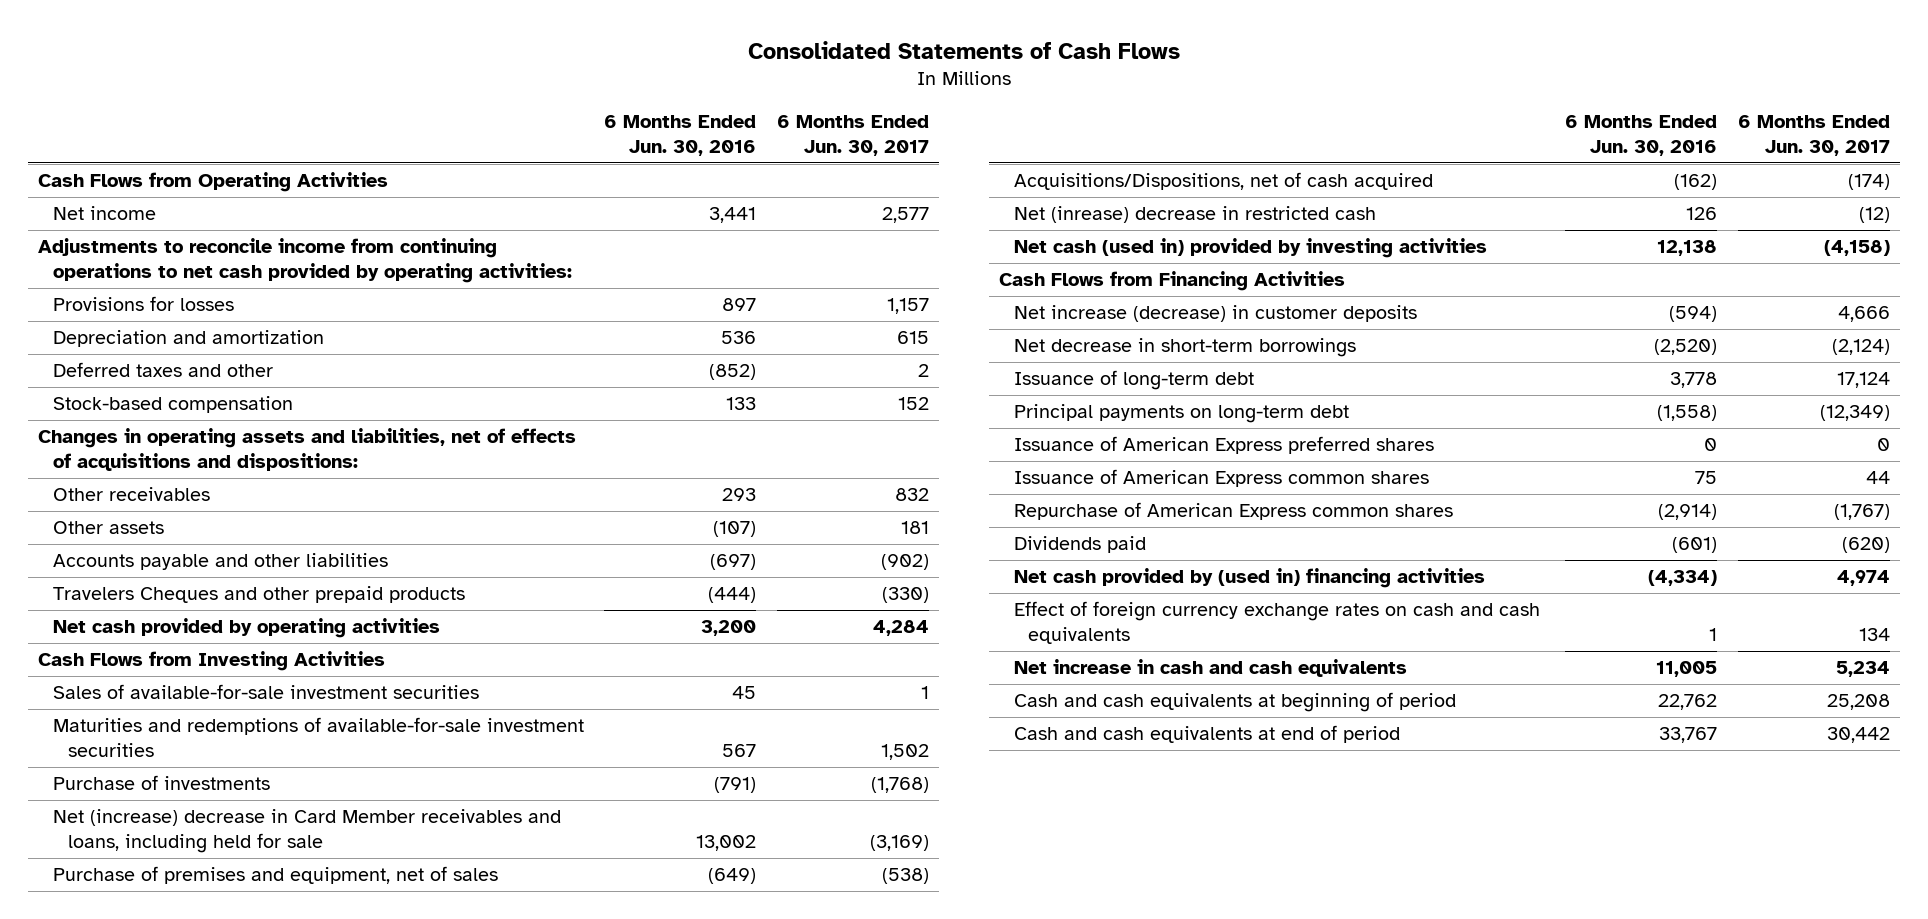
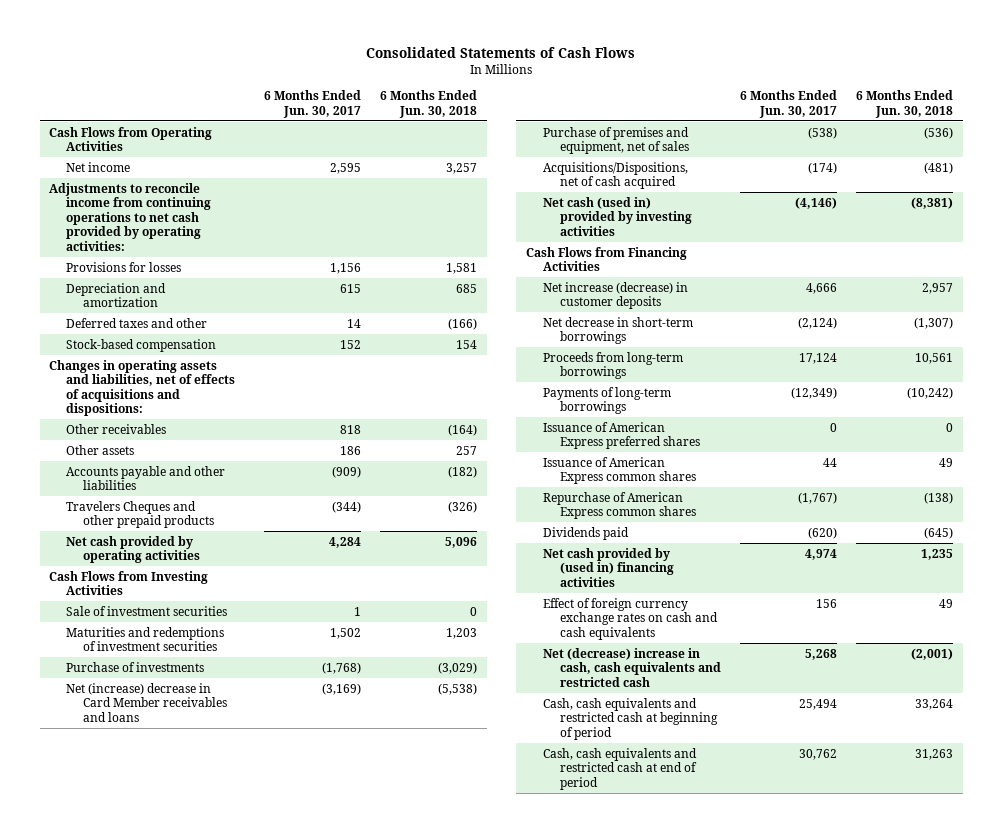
- | 6 Months Ended Jun. 30, 2016 | 6 Months Ended Jun. 30, 2017
+ | 6 Months Ended Jun. 30, 2017 | 6 Months Ended Jun. 30, 2018
- Net income | 3,441 | 2,577
+ Net income | 2,595 | 3,257
- Provisions for losses | 897 | 1,157
+ Provisions for losses | 1,156 | 1,581
- Deferred taxes and other | (852) | 2
+ Deferred taxes and other | 14 | (166)
- Other receivables | 293 | 832
- Other assets | (107) | 181
- Accounts payable and other liabilities | (697) | (902)
- Travelers Cheques and other prepaid products | (444) | (330)
+ Other receivables | 818 | (164)
+ Other assets | 186 | 257
+ Accounts payable and other liabilities | (909) | (182)
+ Travelers Cheques and other prepaid products | (344) | (326)
- Sales of available-for-sale investment securities | 45 | 1
- Maturities and redemptions of available-for-sale investment securities | 567 | 1,502
+ Sale of investment securities | 1 | 0
+ Maturities and redemptions of investment securities | 1,502 | 1,203
- Net (increase) decrease in Card Member receivables and loans, including held for sale | 13,002 | (3,169)
+ Net (increase) decrease in Card Member receivables and loans | (3,169) | (5,538)
- Net (inrease) decrease in restricted cash | 126 | (12)
- Net cash (used in) provided by investing activities | 12,138 | (4,158)
+ Net cash (used in) provided by investing activities | (4,146) | (8,381)
- Issuance of long-term debt | 3,778 | 17,124
- Principal payments on long-term debt | (1,558) | (12,349)
+ Proceeds from long-term borrowings | 17,124 | 10,561
+ Payments of long-term borrowings | (12,349) | (10,242)
- Effect of foreign currency exchange rates on cash and cash equivalents | 1 | 134
- Net increase in cash and cash equivalents | 11,005 | 5,234
- Cash and cash equivalents at beginning of period | 22,762 | 25,208
- Cash and cash equivalents at end of period | 33,767 | 30,442
+ Effect of foreign currency exchange rates on cash and cash equivalents | 156 | 49
+ Net (decrease) increase in cash, cash equivalents and restricted cash | 5,268 | (2,001)
+ Cash, cash equivalents and restricted cash at beginning of period | 25,494 | 33,264
+ Cash, cash equivalents and restricted cash at end of period | 30,762 | 31,263

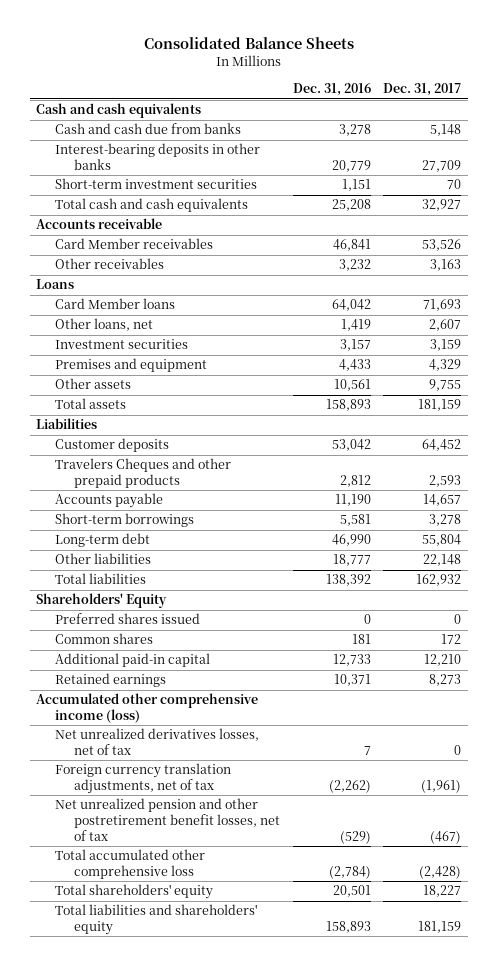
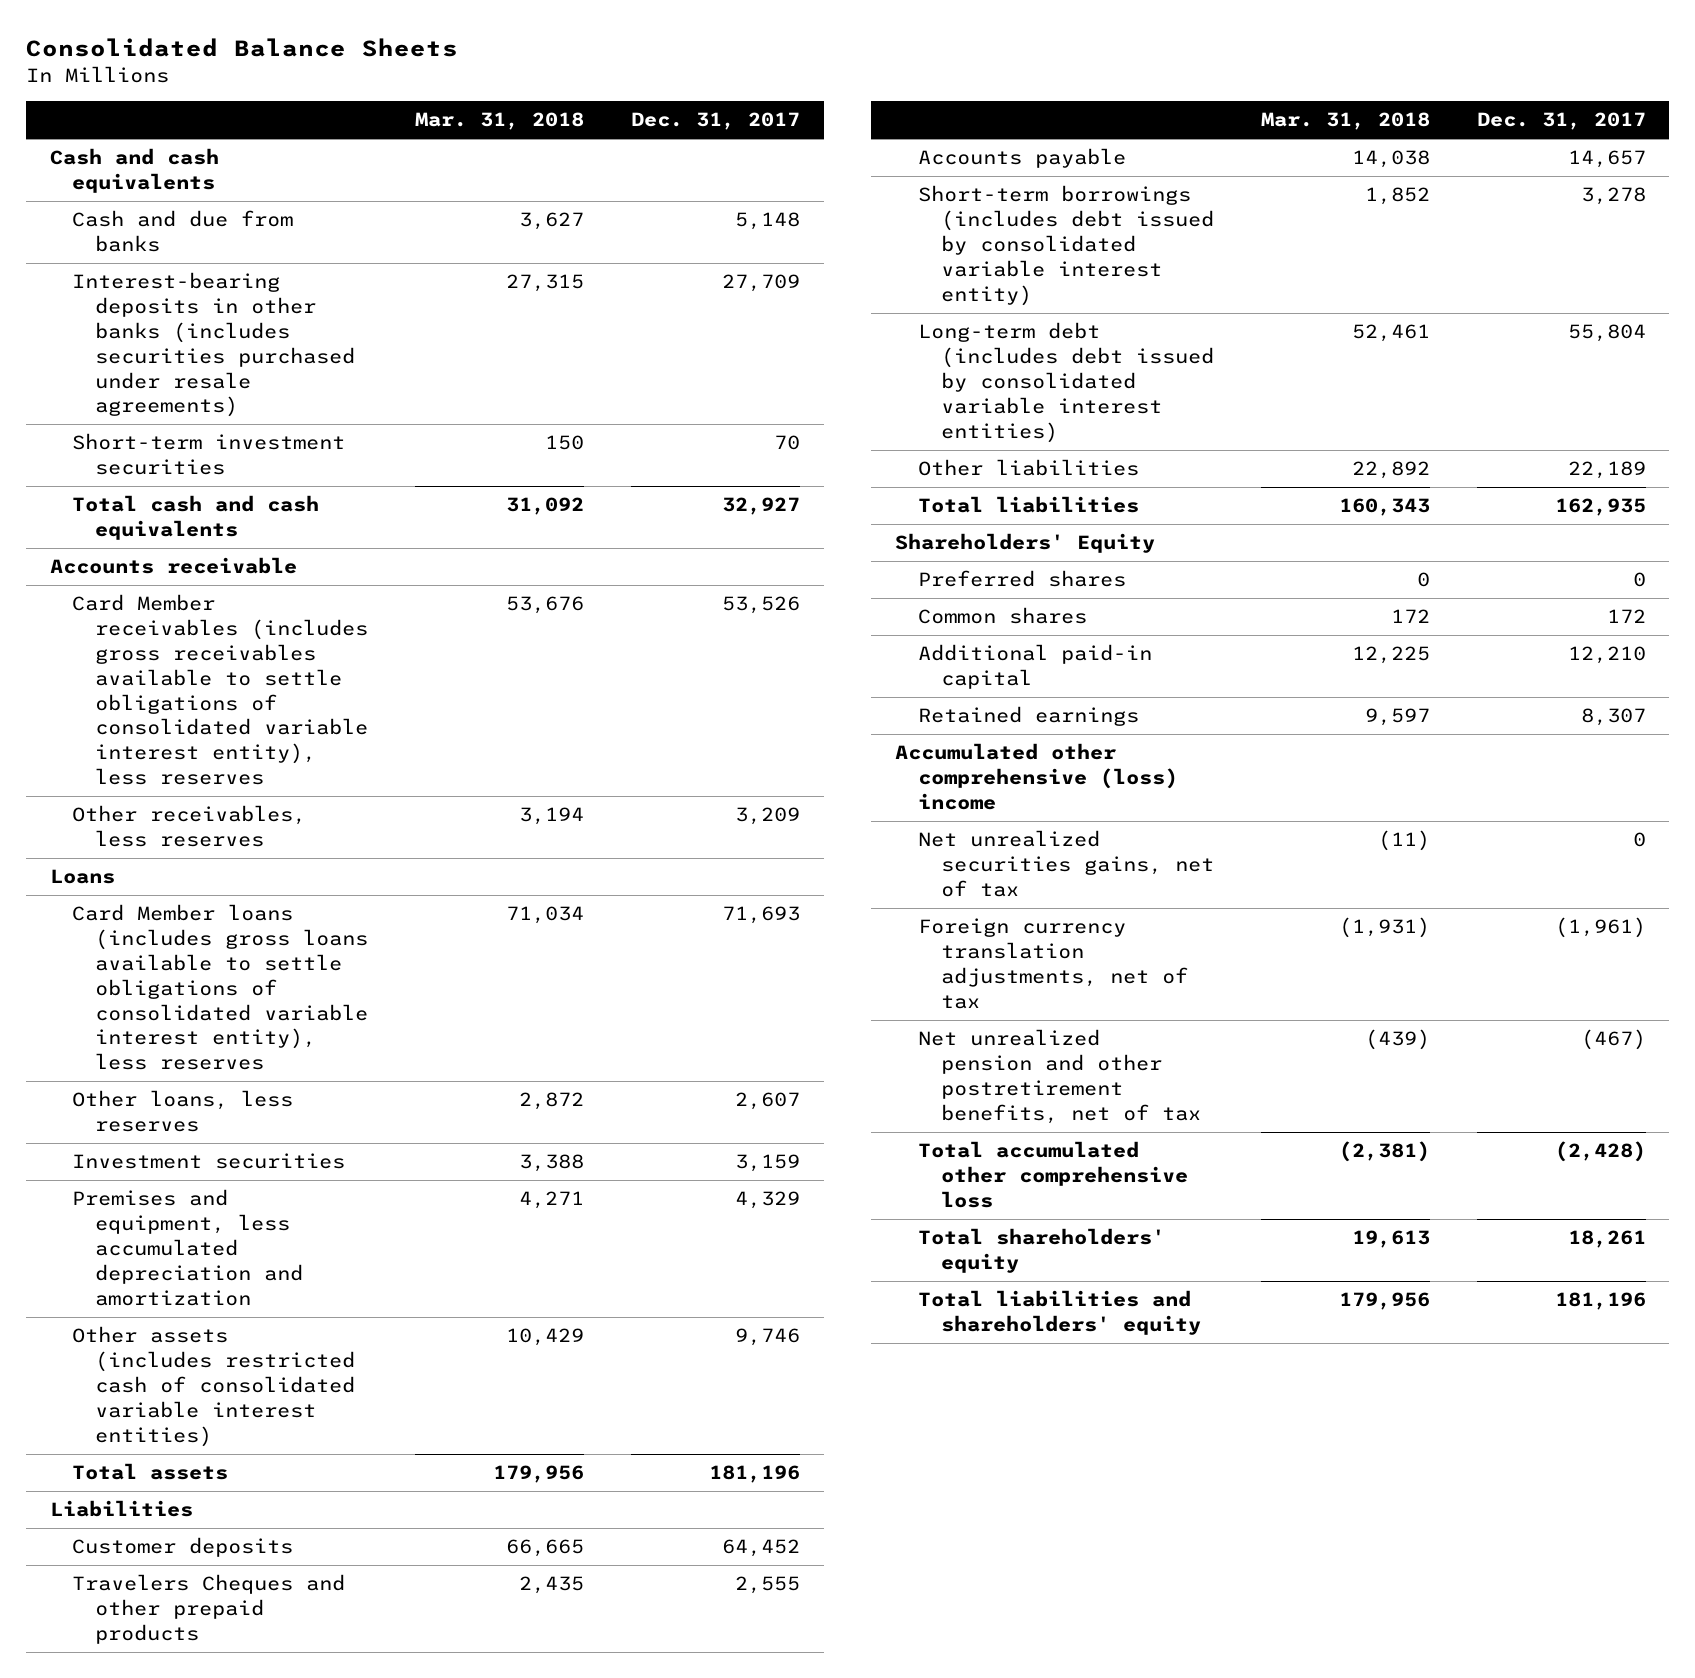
- | Dec. 31, 2016 | Dec. 31, 2017
+ | Mar. 31, 2018 | Dec. 31, 2017
- Cash and cash due from banks | 3,278 | 5,148
- Interest-bearing deposits in other banks | 20,779 | 27,709
+ Cash and due from banks | 3,627 | 5,148
+ Interest-bearing deposits in other banks (includes securities purchased under resale agreements) | 27,315 | 27,709
- Card Member receivables | 46,841 | 53,526
- Other receivables | 3,232 | 3,163
+ Card Member receivables (includes gross receivables available to settle obligations of consolidated variable interest entity), less reserves | 53,676 | 53,526
+ Other receivables, less reserves | 3,194 | 3,209
- Card Member loans | 64,042 | 71,693
- Other loans, net | 1,419 | 2,607
+ Card Member loans (includes gross loans available to settle obligations of consolidated variable interest entity), less reserves | 71,034 | 71,693
+ Other loans, less reserves | 2,872 | 2,607
- Premises and equipment | 4,433 | 4,329
- Other assets | 10,561 | 9,755
- Total assets | 158,893 | 181,159
+ Premises and equipment, less accumulated depreciation and amortization | 4,271 | 4,329
+ Other assets (includes restricted cash of consolidated variable interest entities) | 10,429 | 9,746
+ Total assets | 179,956 | 181,196
- Travelers Cheques and other prepaid products | 2,812 | 2,593
+ Travelers Cheques and other prepaid products | 2,435 | 2,555
- Short-term borrowings | 5,581 | 3,278
- Long-term debt | 46,990 | 55,804
- Other liabilities | 18,777 | 22,148
- Total liabilities | 138,392 | 162,932
+ Short-term borrowings (includes debt issued by consolidated variable interest entity) | 1,852 | 3,278
+ Long-term debt (includes debt issued by consolidated variable interest entities) | 52,461 | 55,804
+ Other liabilities | 22,892 | 22,189
+ Total liabilities | 160,343 | 162,935
- Preferred shares issued | 0 | 0
+ Preferred shares | 0 | 0
- Retained earnings | 10,371 | 8,273
- Accumulated other comprehensive income (loss)
- Net unrealized derivatives losses, net of tax | 7 | 0
+ Retained earnings | 9,597 | 8,307
+ Accumulated other comprehensive (loss) income
+ Net unrealized securities gains, net of tax | (11) | 0
- Net unrealized pension and other postretirement benefit losses, net of tax | (529) | (467)
+ Net unrealized pension and other postretirement benefits, net of tax | (439) | (467)
- Total shareholders' equity | 20,501 | 18,227
- Total liabilities and shareholders' equity | 158,893 | 181,159
+ Total shareholders' equity | 19,613 | 18,261
+ Total liabilities and shareholders' equity | 179,956 | 181,196

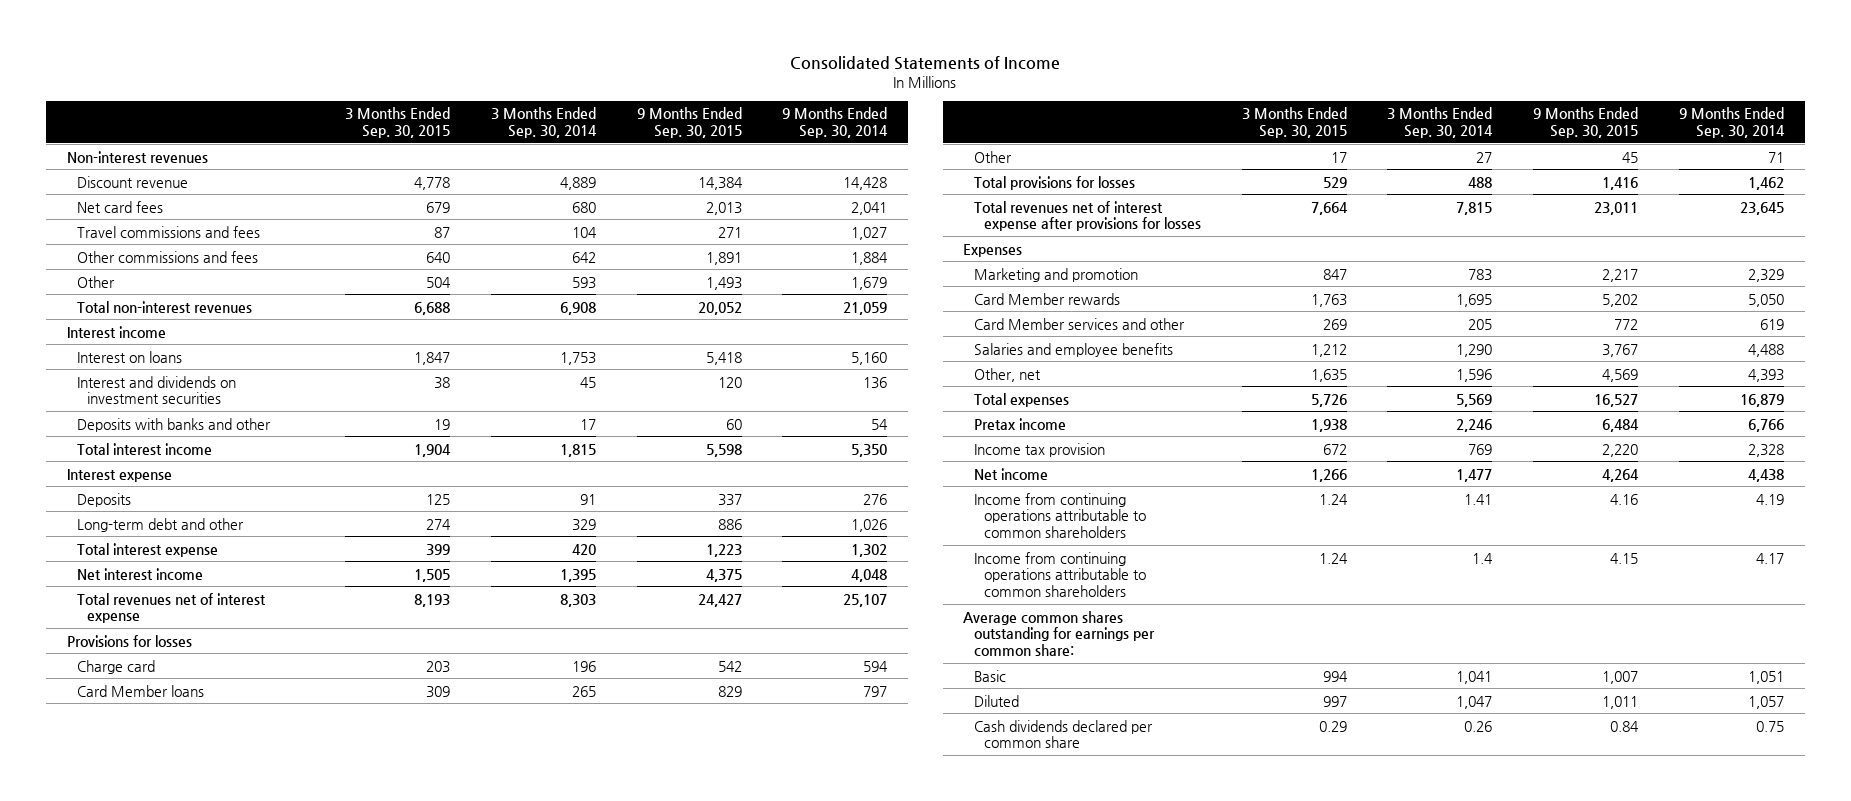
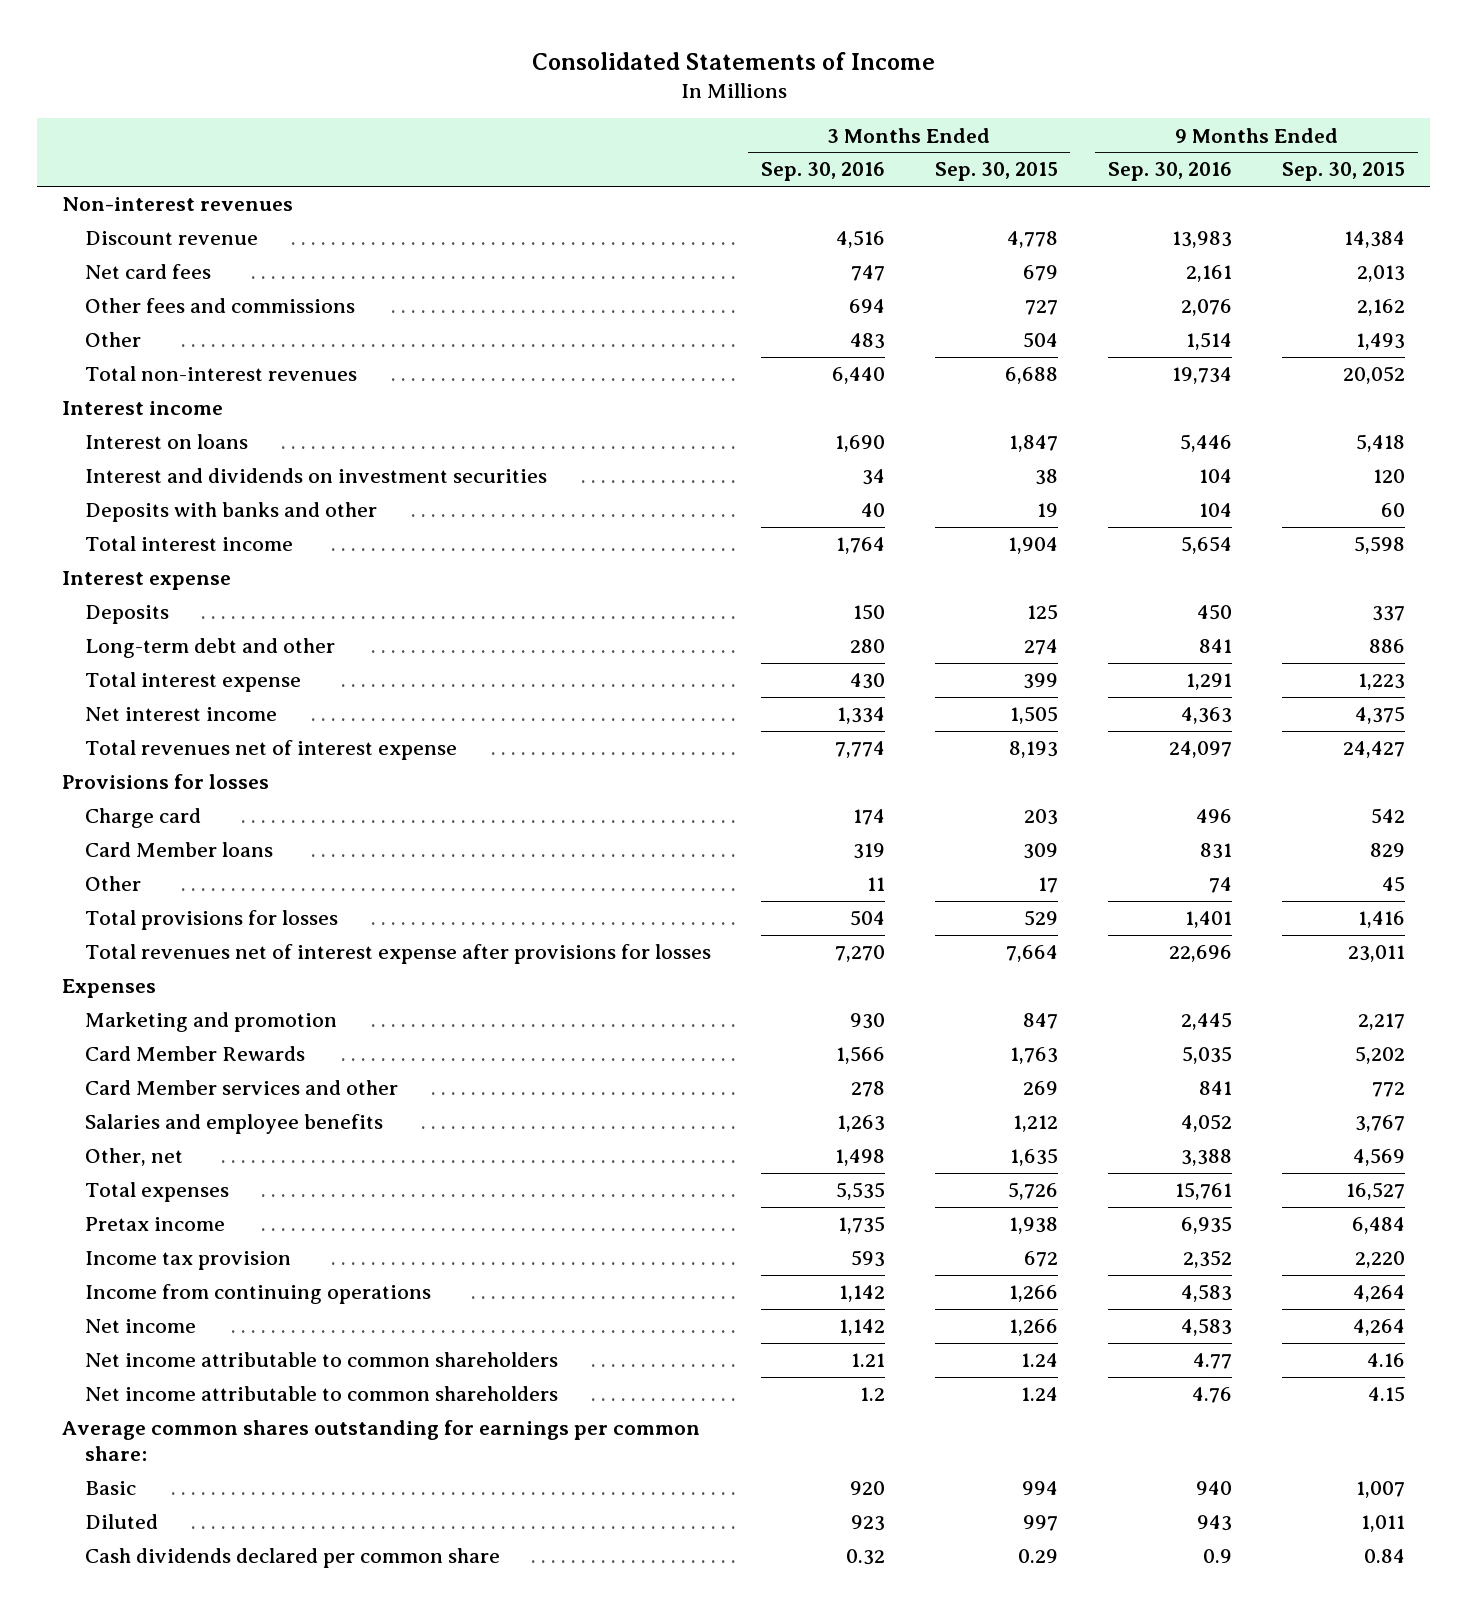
- | 3 Months Ended Sep. 30, 2015 | 3 Months Ended Sep. 30, 2014 | 9 Months Ended Sep. 30, 2015 | 9 Months Ended Sep. 30, 2014
+ | 3 Months Ended Sep. 30, 2016 | 3 Months Ended Sep. 30, 2015 | 9 Months Ended Sep. 30, 2016 | 9 Months Ended Sep. 30, 2015
- Travel commissions and fees | 87 | 104 | 271 | 1,027
- Other commissions and fees | 640 | 642 | 1,891 | 1,884
+ Other fees and commissions | 694 | 727 | 2,076 | 2,162
- Card Member rewards | 1,763 | 1,695 | 5,202 | 5,050
+ Card Member Rewards | 1,566 | 1,763 | 5,035 | 5,202
+ Income from continuing operations | 1,142 | 1,266 | 4,583 | 4,264
- Income from continuing operations attributable to common shareholders | 1.24 | 1.41 | 4.16 | 4.19
- Income from continuing operations attributable to common shareholders | 1.24 | 1.4 | 4.15 | 4.17
+ Net income attributable to common shareholders | 1.21 | 1.24 | 4.77 | 4.16
+ Net income attributable to common shareholders | 1.2 | 1.24 | 4.76 | 4.15

